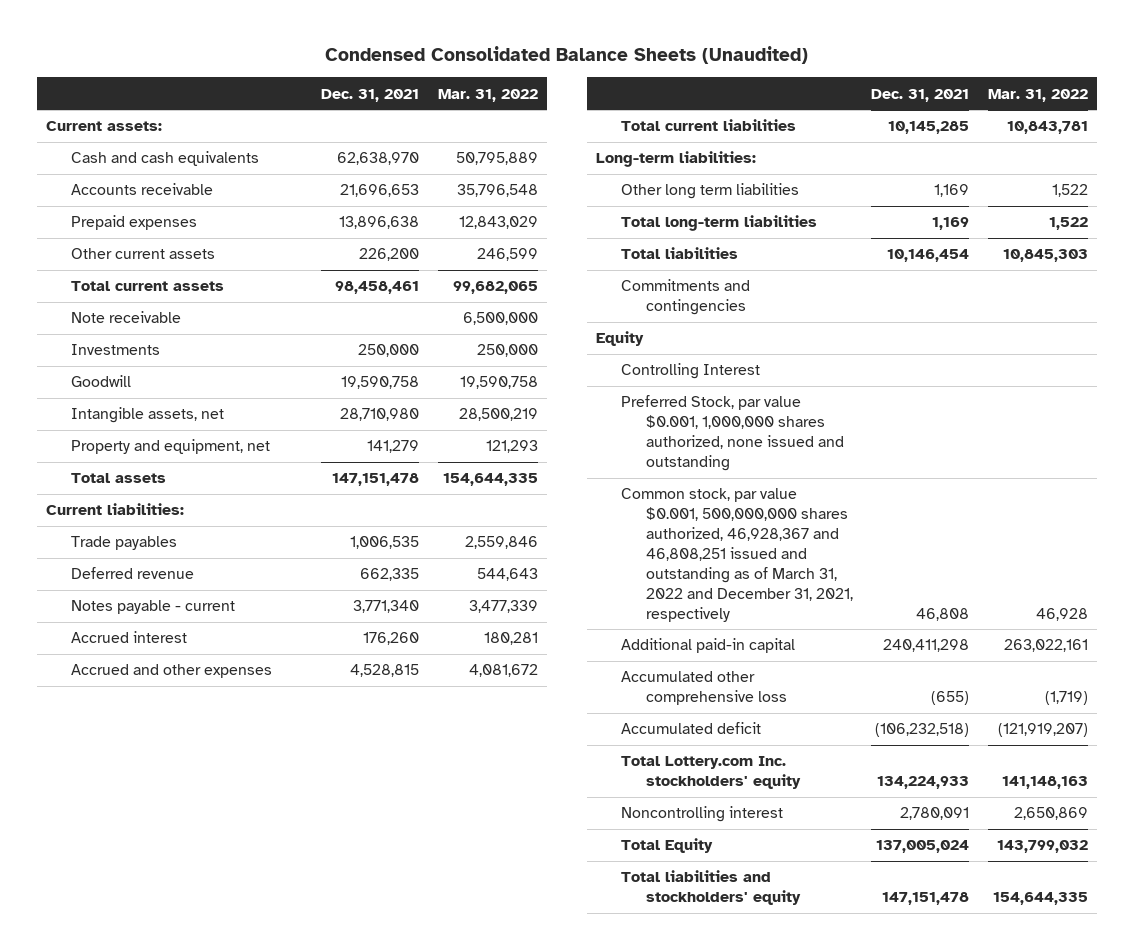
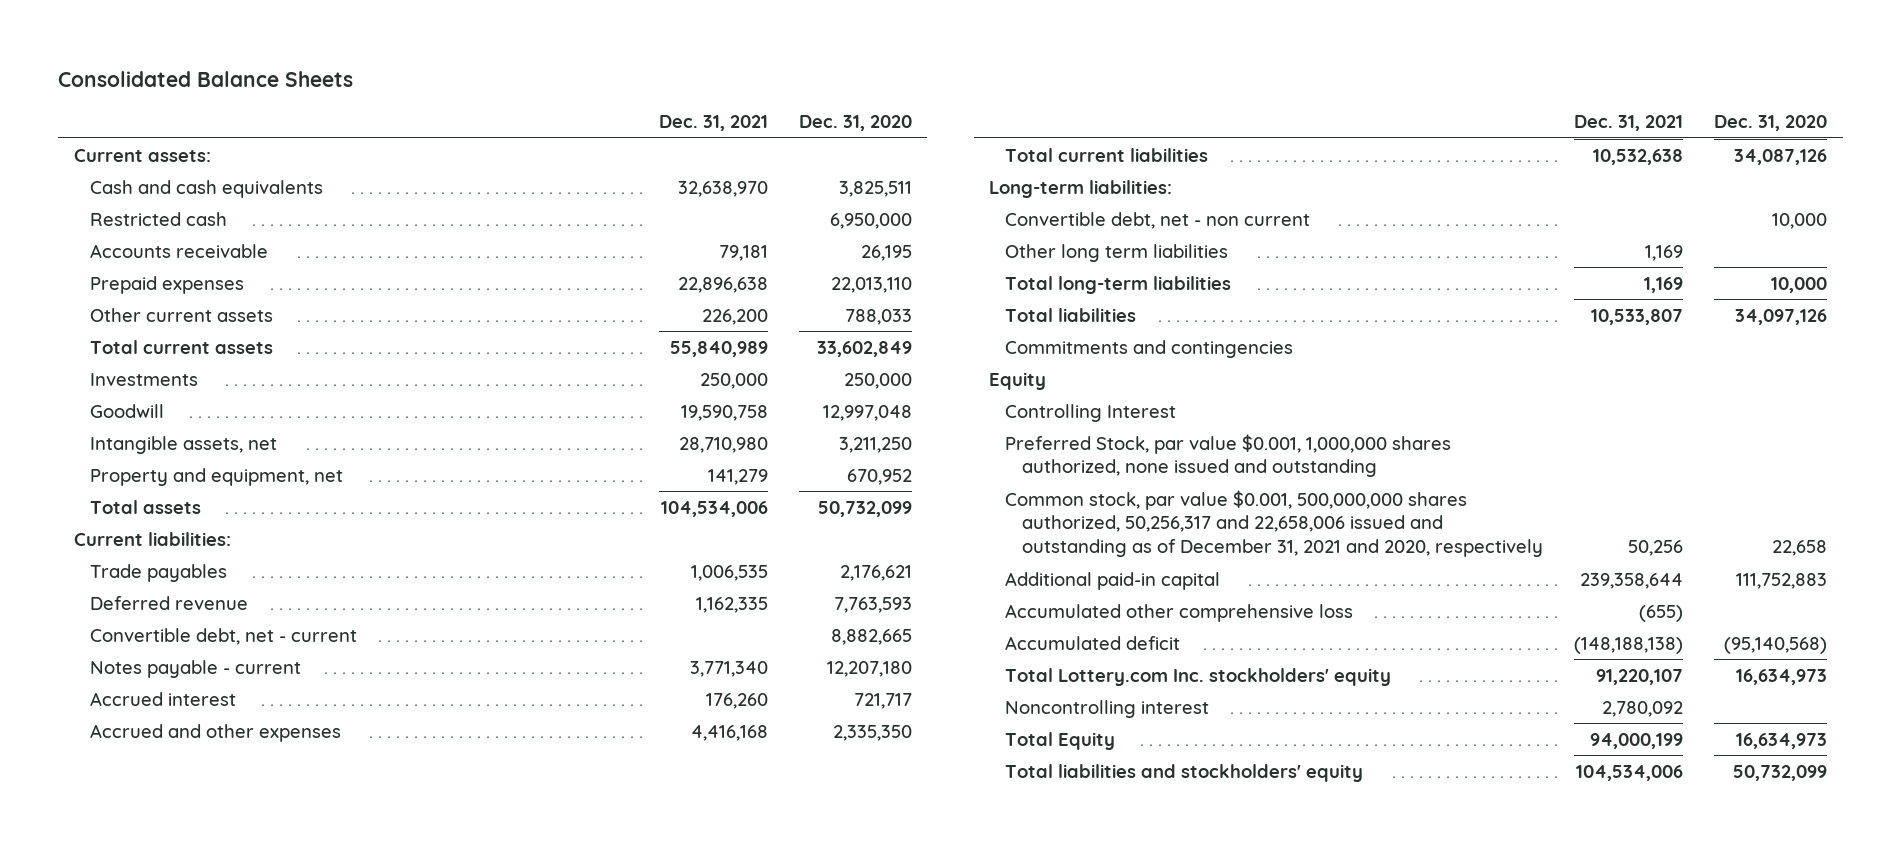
- Condensed Consolidated Balance Sheets (Unaudited)
+ Consolidated Balance Sheets
- | Dec. 31, 2021 | Mar. 31, 2022
+ | Dec. 31, 2021 | Dec. 31, 2020
- Cash and cash equivalents | 62,638,970 | 50,795,889
- Accounts receivable | 21,696,653 | 35,796,548
- Prepaid expenses | 13,896,638 | 12,843,029
+ Cash and cash equivalents | 32,638,970 | 3,825,511
+ Restricted cash | | 6,950,000
+ Accounts receivable | 79,181 | 26,195
+ Prepaid expenses | 22,896,638 | 22,013,110
- Total current assets | 98,458,461 | 99,682,065
- Note receivable | | 6,500,000
+ Total current assets | 55,840,989 | 33,602,849
- Total assets | 147,151,478 | 154,644,335
+ Total assets | 104,534,006 | 50,732,099
- Deferred revenue | 662,335 | 544,643
+ Deferred revenue | 1,162,335 | 7,763,593
+ Convertible debt, net - current | | 8,882,665
- Accrued and other expenses | 4,528,815 | 4,081,672
- Total current liabilities | 10,145,285 | 10,843,781
+ Accrued and other expenses | 4,416,168 | 2,335,350
+ Total current liabilities | 10,532,638 | 34,087,126
+ Convertible debt, net - non current | | 10,000
- Total liabilities | 10,146,454 | 10,845,303
+ Total liabilities | 10,533,807 | 34,097,126
- Common stock, par value $0.001, 500,000,000 shares authorized, 46,928,367 and 46,808,251 issued and outstanding as of March 31, 2022 and December 31, 2021, respectively | 46,808 | 46,928
- Additional paid-in capital | 240,411,298 | 263,022,161
+ Common stock, par value $0.001, 500,000,000 shares authorized, 50,256,317 and 22,658,006 issued and outstanding as of December 31, 2021 and 2020, respectively | 50,256 | 22,658
+ Additional paid-in capital | 239,358,644 | 111,752,883
- Accumulated deficit | (106,232,518) | (121,919,207)
- Total Lottery.com Inc. stockholders' equity | 134,224,933 | 141,148,163
- Noncontrolling interest | 2,780,091 | 2,650,869
- Total Equity | 137,005,024 | 143,799,032
- Total liabilities and stockholders' equity | 147,151,478 | 154,644,335
+ Accumulated deficit | (148,188,138) | (95,140,568)
+ Total Lottery.com Inc. stockholders' equity | 91,220,107 | 16,634,973
+ Noncontrolling interest | 2,780,092 |
+ Total Equity | 94,000,199 | 16,634,973
+ Total liabilities and stockholders' equity | 104,534,006 | 50,732,099

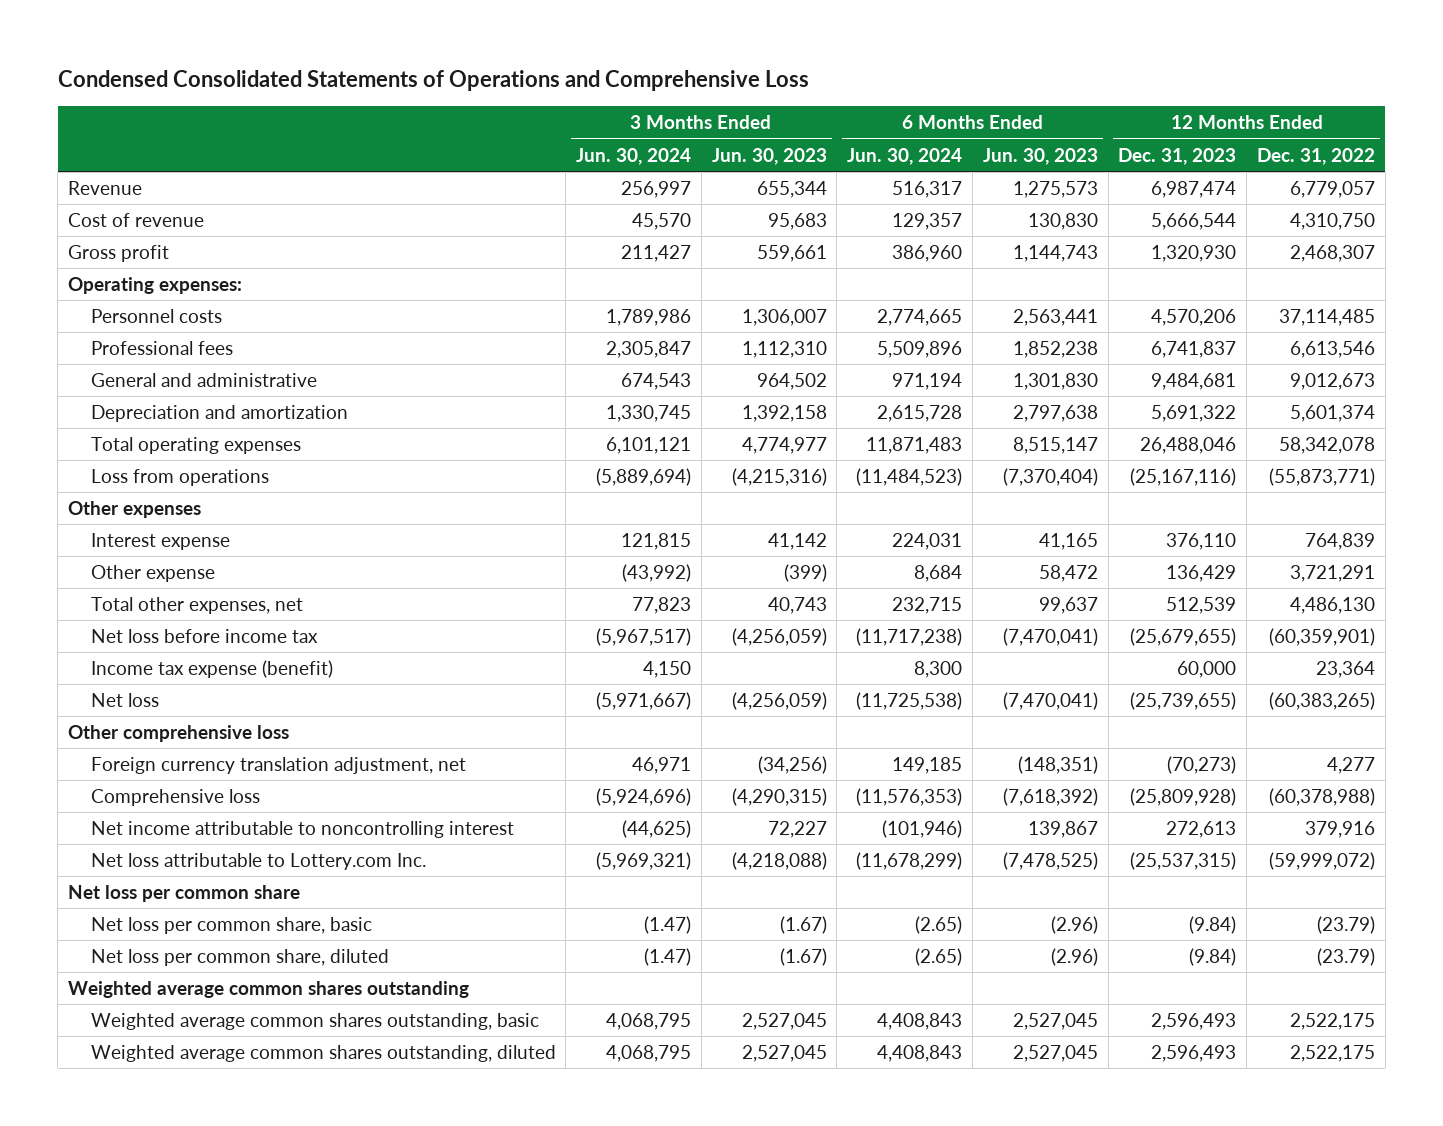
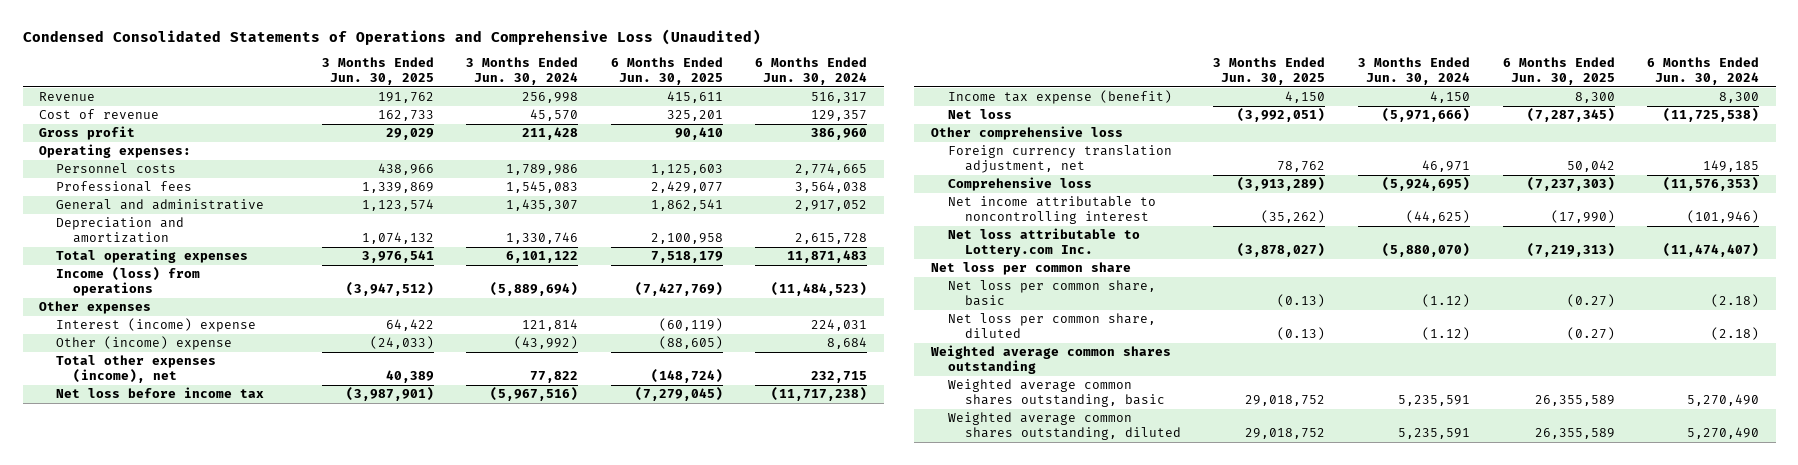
- Condensed Consolidated Statements of Operations and Comprehensive Loss
+ Condensed Consolidated Statements of Operations and Comprehensive Loss (Unaudited)
- | 3 Months Ended Jun. 30, 2024 | 3 Months Ended Jun. 30, 2023 | 6 Months Ended Jun. 30, 2024 | 6 Months Ended Jun. 30, 2023 | 12 Months Ended Dec. 31, 2023 | 12 Months Ended Dec. 31, 2022
+ | 3 Months Ended Jun. 30, 2025 | 3 Months Ended Jun. 30, 2024 | 6 Months Ended Jun. 30, 2025 | 6 Months Ended Jun. 30, 2024
- Revenue | 256,997 | 655,344 | 516,317 | 1,275,573 | 6,987,474 | 6,779,057
+ Revenue | 191,762 | 256,998 | 415,611 | 516,317
- Gross profit | 211,427 | 559,661 | 386,960 | 1,144,743 | 1,320,930 | 2,468,307
+ Gross profit | 29,029 | 211,428 | 90,410 | 386,960
- Professional fees | 2,305,847 | 1,112,310 | 5,509,896 | 1,852,238 | 6,741,837 | 6,613,546
- General and administrative | 674,543 | 964,502 | 971,194 | 1,301,830 | 9,484,681 | 9,012,673
- Depreciation and amortization | 1,330,745 | 1,392,158 | 2,615,728 | 2,797,638 | 5,691,322 | 5,601,374
- Total operating expenses | 6,101,121 | 4,774,977 | 11,871,483 | 8,515,147 | 26,488,046 | 58,342,078
- Loss from operations | (5,889,694) | (4,215,316) | (11,484,523) | (7,370,404) | (25,167,116) | (55,873,771)
+ Professional fees | 1,339,869 | 1,545,083 | 2,429,077 | 3,564,038
+ General and administrative | 1,123,574 | 1,435,307 | 1,862,541 | 2,917,052
+ Depreciation and amortization | 1,074,132 | 1,330,746 | 2,100,958 | 2,615,728
+ Total operating expenses | 3,976,541 | 6,101,122 | 7,518,179 | 11,871,483
+ Income (loss) from operations | (3,947,512) | (5,889,694) | (7,427,769) | (11,484,523)
- Interest expense | 121,815 | 41,142 | 224,031 | 41,165 | 376,110 | 764,839
- Other expense | (43,992) | (399) | 8,684 | 58,472 | 136,429 | 3,721,291
- Total other expenses, net | 77,823 | 40,743 | 232,715 | 99,637 | 512,539 | 4,486,130
- Net loss before income tax | (5,967,517) | (4,256,059) | (11,717,238) | (7,470,041) | (25,679,655) | (60,359,901)
+ Interest (income) expense | 64,422 | 121,814 | (60,119) | 224,031
+ Other (income) expense | (24,033) | (43,992) | (88,605) | 8,684
+ Total other expenses (income), net | 40,389 | 77,822 | (148,724) | 232,715
+ Net loss before income tax | (3,987,901) | (5,967,516) | (7,279,045) | (11,717,238)
- Net loss | (5,971,667) | (4,256,059) | (11,725,538) | (7,470,041) | (25,739,655) | (60,383,265)
+ Net loss | (3,992,051) | (5,971,666) | (7,287,345) | (11,725,538)
- Comprehensive loss | (5,924,696) | (4,290,315) | (11,576,353) | (7,618,392) | (25,809,928) | (60,378,988)
+ Comprehensive loss | (3,913,289) | (5,924,695) | (7,237,303) | (11,576,353)
- Net loss attributable to Lottery.com Inc. | (5,969,321) | (4,218,088) | (11,678,299) | (7,478,525) | (25,537,315) | (59,999,072)
+ Net loss attributable to Lottery.com Inc. | (3,878,027) | (5,880,070) | (7,219,313) | (11,474,407)
- Net loss per common share, basic | (1.47) | (1.67) | (2.65) | (2.96) | (9.84) | (23.79)
- Net loss per common share, diluted | (1.47) | (1.67) | (2.65) | (2.96) | (9.84) | (23.79)
+ Net loss per common share, basic | (0.13) | (1.12) | (0.27) | (2.18)
+ Net loss per common share, diluted | (0.13) | (1.12) | (0.27) | (2.18)
- Weighted average common shares outstanding, basic | 4,068,795 | 2,527,045 | 4,408,843 | 2,527,045 | 2,596,493 | 2,522,175
- Weighted average common shares outstanding, diluted | 4,068,795 | 2,527,045 | 4,408,843 | 2,527,045 | 2,596,493 | 2,522,175
+ Weighted average common shares outstanding, basic | 29,018,752 | 5,235,591 | 26,355,589 | 5,270,490
+ Weighted average common shares outstanding, diluted | 29,018,752 | 5,235,591 | 26,355,589 | 5,270,490

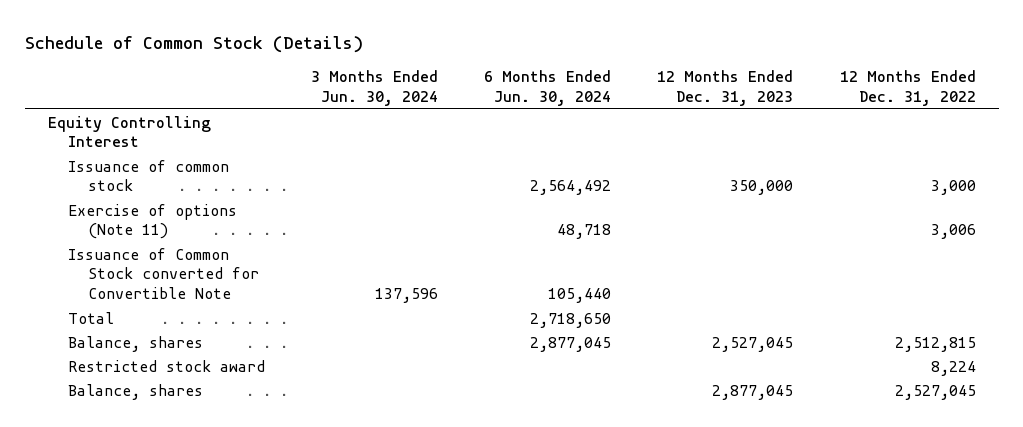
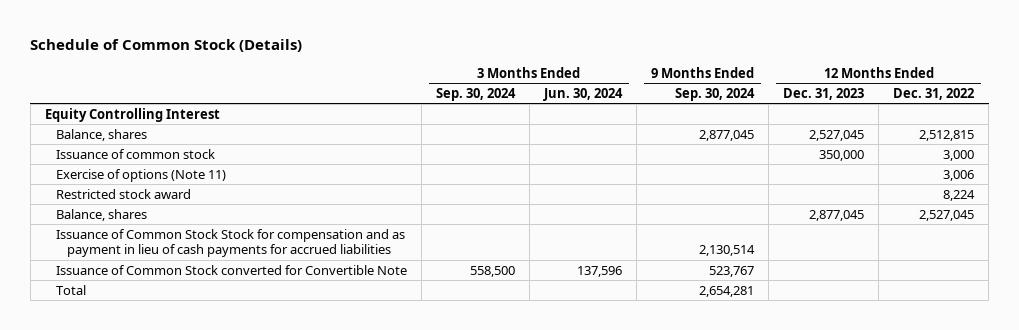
- | 3 Months Ended Jun. 30, 2024 | 6 Months Ended Jun. 30, 2024 | 12 Months Ended Dec. 31, 2023 | 12 Months Ended Dec. 31, 2022
+ | 3 Months Ended Sep. 30, 2024 | 3 Months Ended Jun. 30, 2024 | 9 Months Ended Sep. 30, 2024 | 12 Months Ended Dec. 31, 2023 | 12 Months Ended Dec. 31, 2022
moved up: Balance, shares | | | 2,877,045 | 2,527,045 | 2,512,815
+ Issuance of Common Stock Stock for compensation and as payment in lieu of cash payments for accrued liabilities | | | 2,130,514 | |
moved down: Issuance of Common Stock converted for Convertible Note | 558,500 | 137,596 | 523,767 | |
moved down: Total | | | 2,654,281 | |

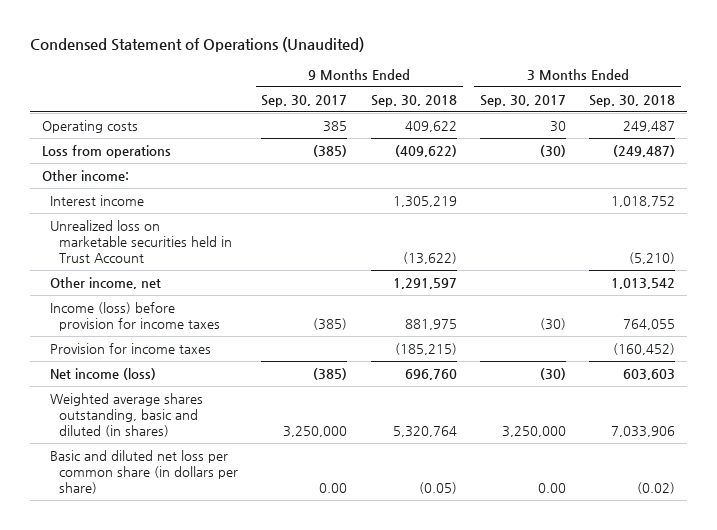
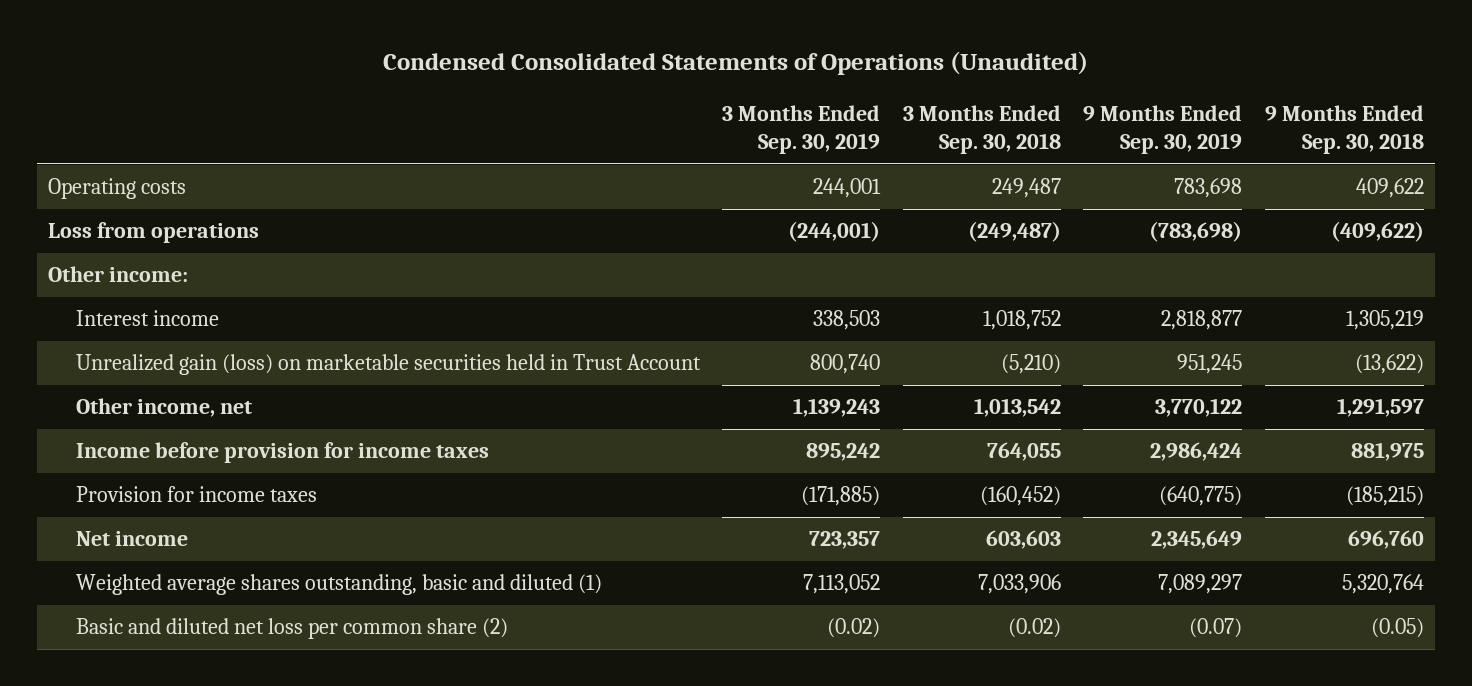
- Condensed Statement of Operations (Unaudited)
+ Condensed Consolidated Statements of Operations (Unaudited)
- | 9 Months Ended Sep. 30, 2017 | 9 Months Ended Sep. 30, 2018 | 3 Months Ended Sep. 30, 2017 | 3 Months Ended Sep. 30, 2018
+ | 3 Months Ended Sep. 30, 2019 | 3 Months Ended Sep. 30, 2018 | 9 Months Ended Sep. 30, 2019 | 9 Months Ended Sep. 30, 2018
- Unrealized loss on marketable securities held in Trust Account | | (13,622) | | (5,210)
+ Unrealized gain (loss) on marketable securities held in Trust Account | 800,740 | (5,210) | 951,245 | (13,622)
- Income (loss) before provision for income taxes | (385) | 881,975 | (30) | 764,055
+ Income before provision for income taxes | 895,242 | 764,055 | 2,986,424 | 881,975
- Net income (loss) | (385) | 696,760 | (30) | 603,603
- Weighted average shares outstanding, basic and diluted (in shares) | 3,250,000 | 5,320,764 | 3,250,000 | 7,033,906
- Basic and diluted net loss per common share (in dollars per share) | 0.00 | (0.05) | 0.00 | (0.02)
+ Net income | 723,357 | 603,603 | 2,345,649 | 696,760
+ Weighted average shares outstanding, basic and diluted (1) | 7,113,052 | 7,033,906 | 7,089,297 | 5,320,764
+ Basic and diluted net loss per common share (2) | (0.02) | (0.02) | (0.07) | (0.05)

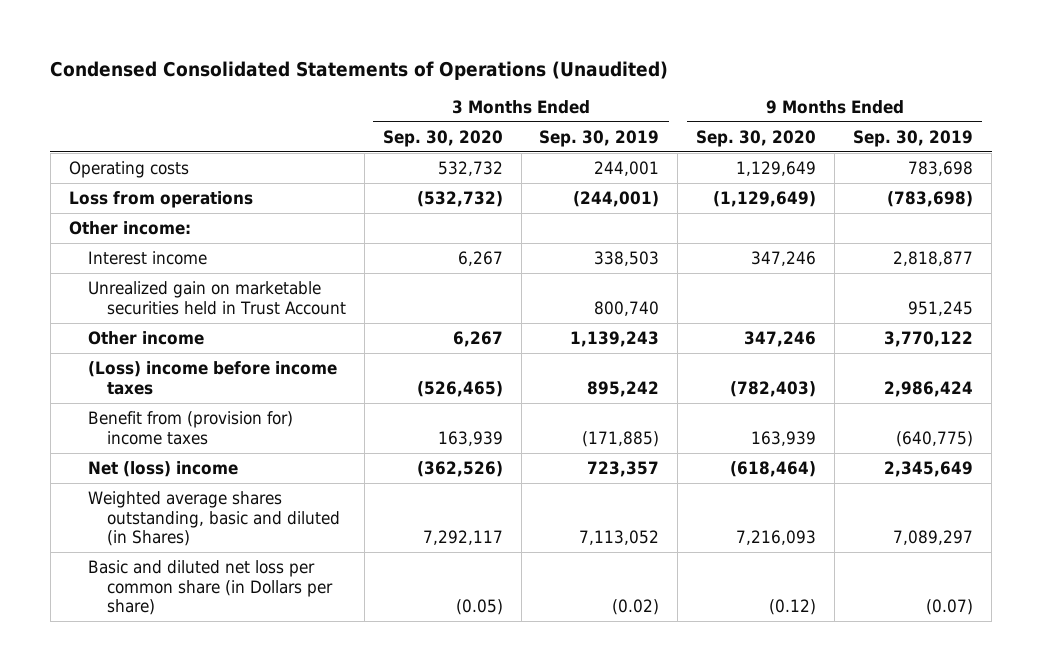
- | 3 Months Ended Sep. 30, 2019 | 3 Months Ended Sep. 30, 2018 | 9 Months Ended Sep. 30, 2019 | 9 Months Ended Sep. 30, 2018
+ | 3 Months Ended Sep. 30, 2020 | 3 Months Ended Sep. 30, 2019 | 9 Months Ended Sep. 30, 2020 | 9 Months Ended Sep. 30, 2019
- Unrealized gain (loss) on marketable securities held in Trust Account | 800,740 | (5,210) | 951,245 | (13,622)
- Other income, net | 1,139,243 | 1,013,542 | 3,770,122 | 1,291,597
- Income before provision for income taxes | 895,242 | 764,055 | 2,986,424 | 881,975
- Provision for income taxes | (171,885) | (160,452) | (640,775) | (185,215)
- Net income | 723,357 | 603,603 | 2,345,649 | 696,760
- Weighted average shares outstanding, basic and diluted (1) | 7,113,052 | 7,033,906 | 7,089,297 | 5,320,764
- Basic and diluted net loss per common share (2) | (0.02) | (0.02) | (0.07) | (0.05)
+ Unrealized gain on marketable securities held in Trust Account | | 800,740 | | 951,245
+ Other income | 6,267 | 1,139,243 | 347,246 | 3,770,122
+ (Loss) income before income taxes | (526,465) | 895,242 | (782,403) | 2,986,424
+ Benefit from (provision for) income taxes | 163,939 | (171,885) | 163,939 | (640,775)
+ Net (loss) income | (362,526) | 723,357 | (618,464) | 2,345,649
+ Weighted average shares outstanding, basic and diluted (in Shares) | 7,292,117 | 7,113,052 | 7,216,093 | 7,089,297
+ Basic and diluted net loss per common share (in Dollars per share) | (0.05) | (0.02) | (0.12) | (0.07)

